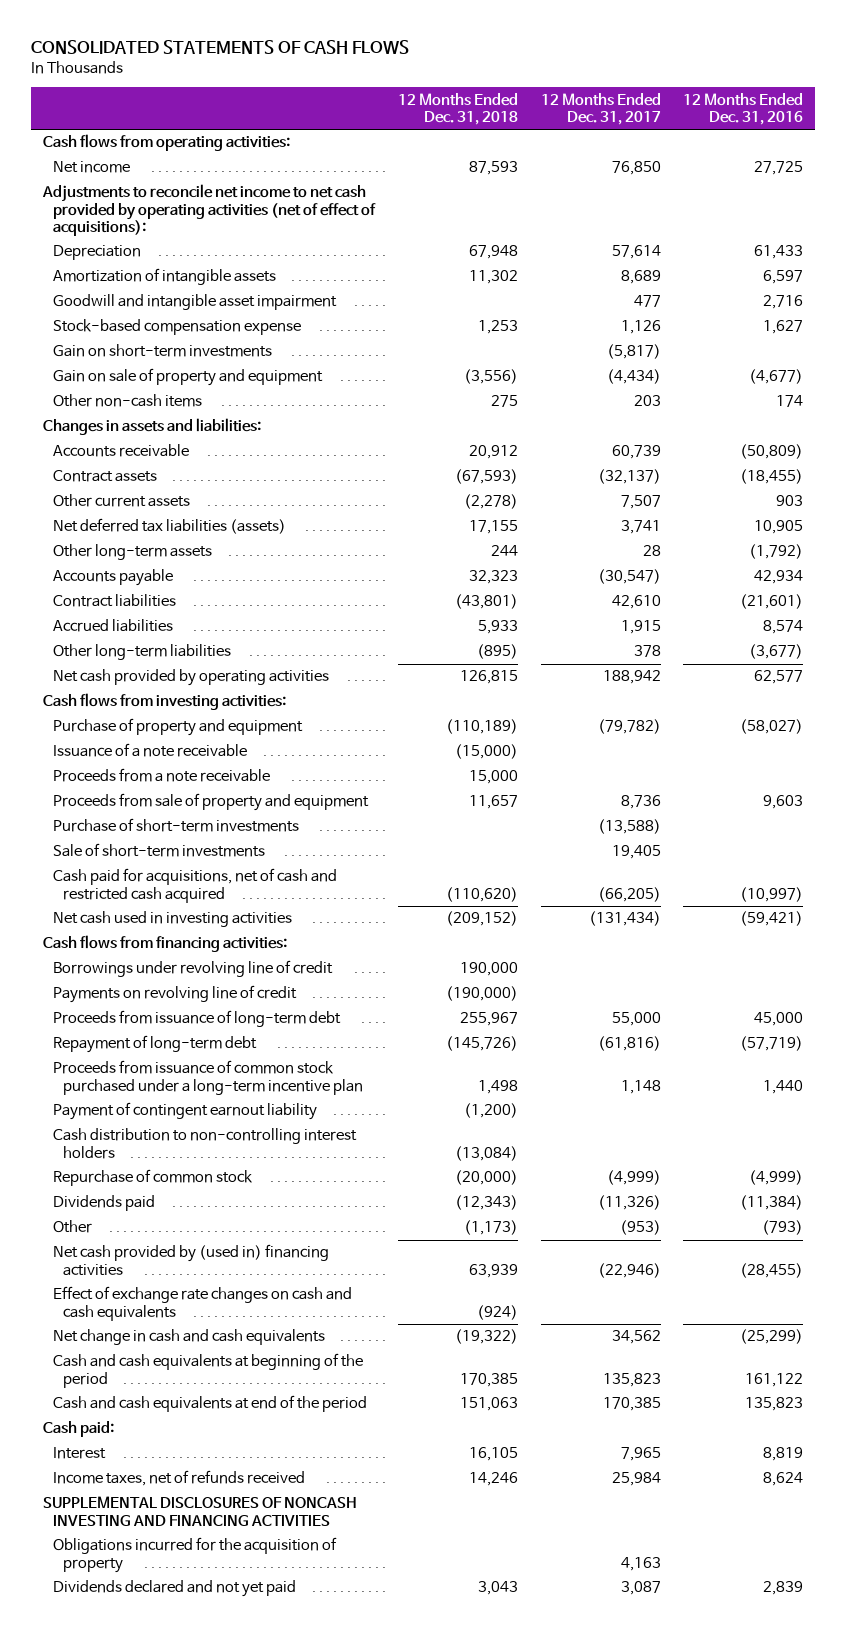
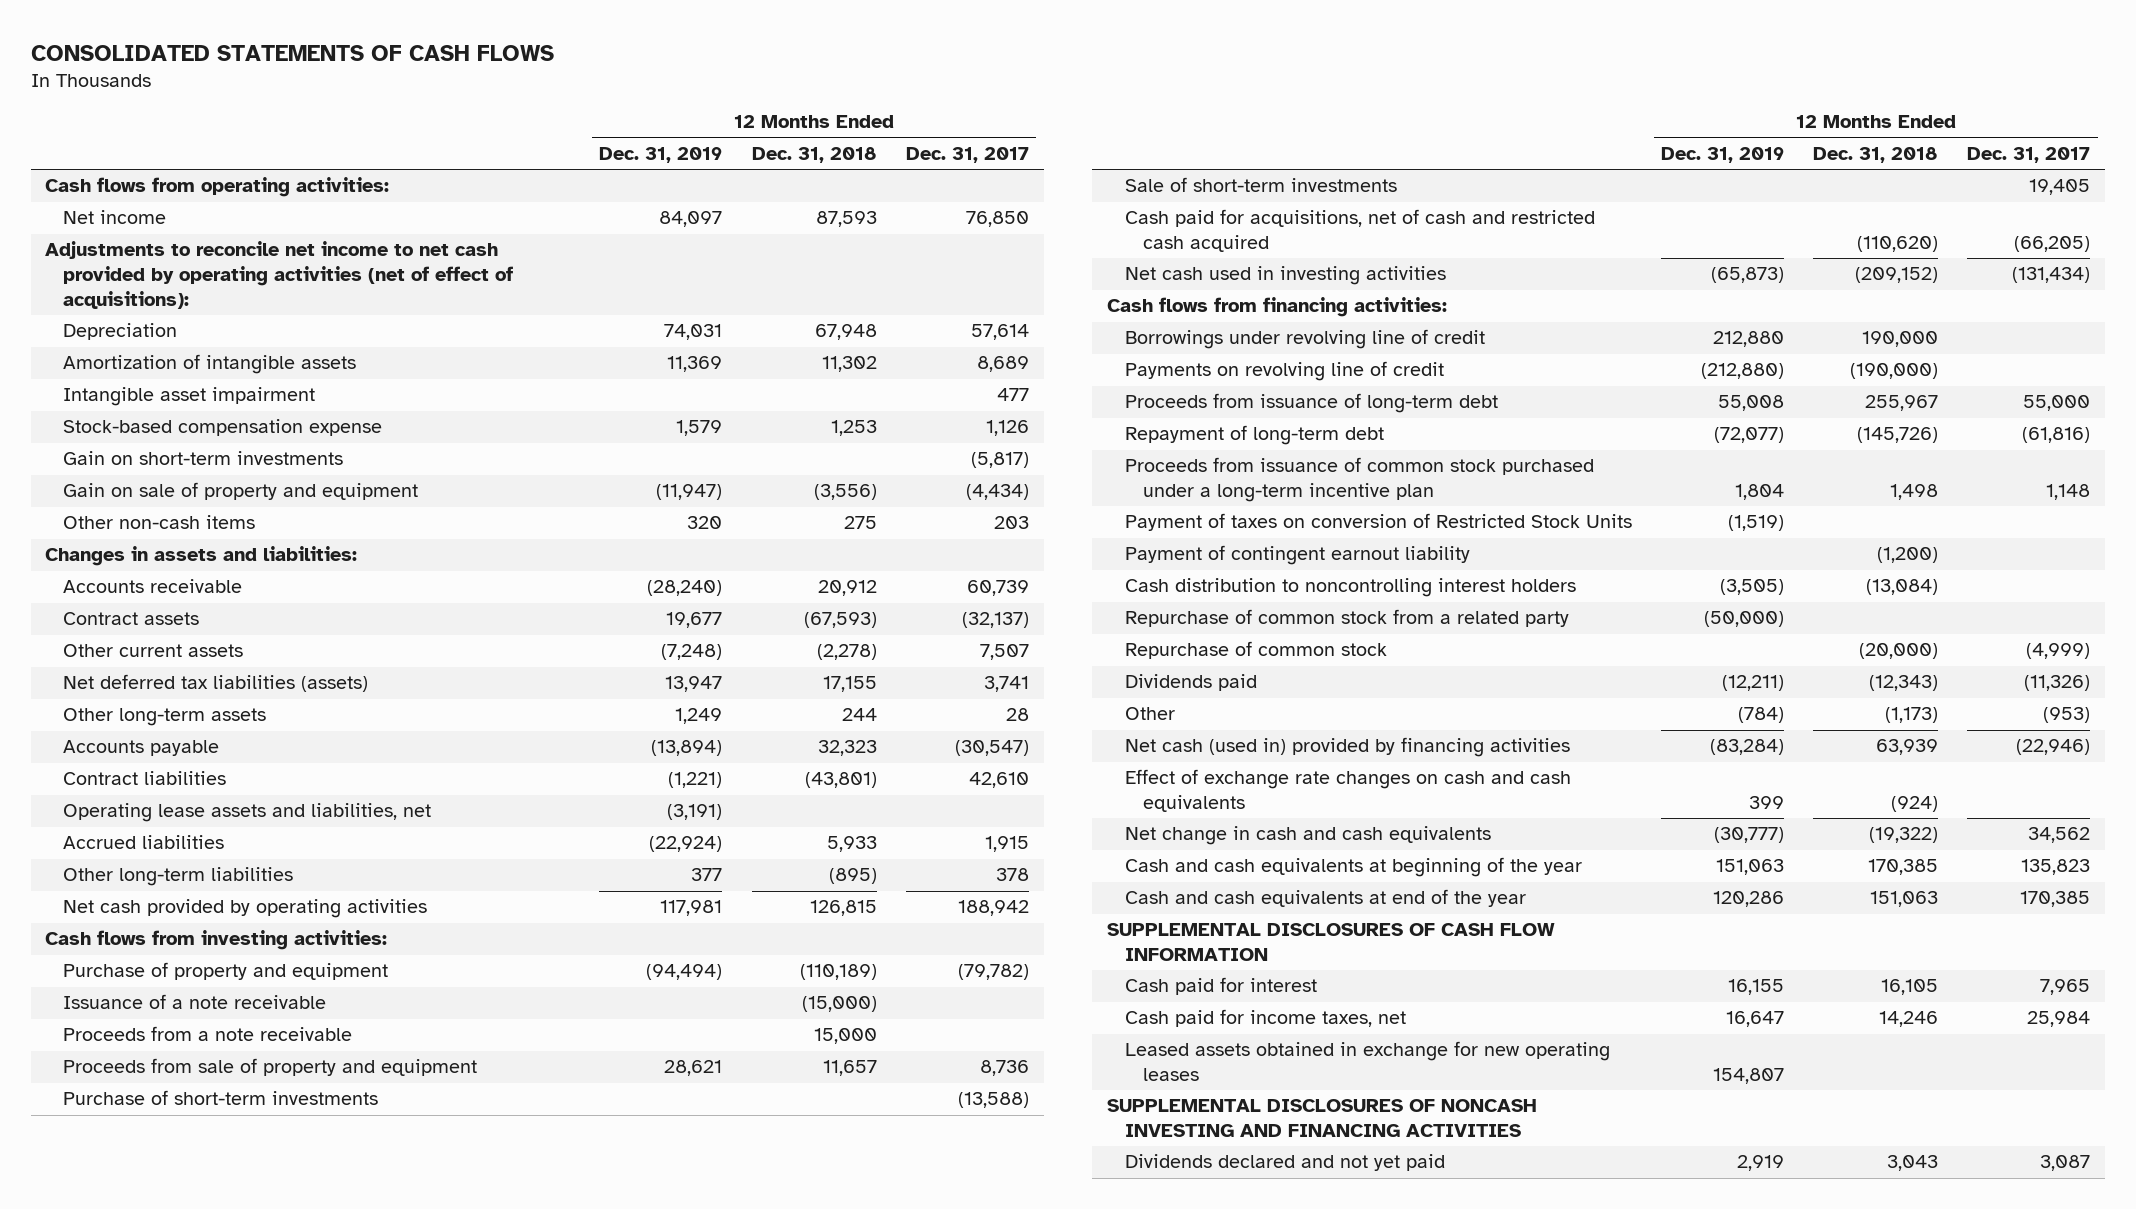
- | 12 Months Ended Dec. 31, 2018 | 12 Months Ended Dec. 31, 2017 | 12 Months Ended Dec. 31, 2016
+ | 12 Months Ended Dec. 31, 2019 | 12 Months Ended Dec. 31, 2018 | 12 Months Ended Dec. 31, 2017
- Goodwill and intangible asset impairment | | 477 | 2,716
+ Intangible asset impairment | | | 477
+ Operating lease assets and liabilities, net | (3,191) | |
+ Payment of taxes on conversion of Restricted Stock Units | (1,519) | |
- Cash distribution to non-controlling interest holders | (13,084) | |
+ Cash distribution to noncontrolling interest holders | (3,505) | (13,084) |
+ Repurchase of common stock from a related party | (50,000) | |
- Net cash provided by (used in) financing activities | 63,939 | (22,946) | (28,455)
+ Net cash (used in) provided by financing activities | (83,284) | 63,939 | (22,946)
- Cash and cash equivalents at beginning of the period | 170,385 | 135,823 | 161,122
- Cash and cash equivalents at end of the period | 151,063 | 170,385 | 135,823
- Cash paid:
- Interest | 16,105 | 7,965 | 8,819
- Income taxes, net of refunds received | 14,246 | 25,984 | 8,624
+ Cash and cash equivalents at beginning of the year | 151,063 | 170,385 | 135,823
+ Cash and cash equivalents at end of the year | 120,286 | 151,063 | 170,385
+ SUPPLEMENTAL DISCLOSURES OF CASH FLOW INFORMATION
+ Cash paid for interest | 16,155 | 16,105 | 7,965
+ Cash paid for income taxes, net | 16,647 | 14,246 | 25,984
+ Leased assets obtained in exchange for new operating leases | 154,807 | |
- Obligations incurred for the acquisition of property | | 4,163 |

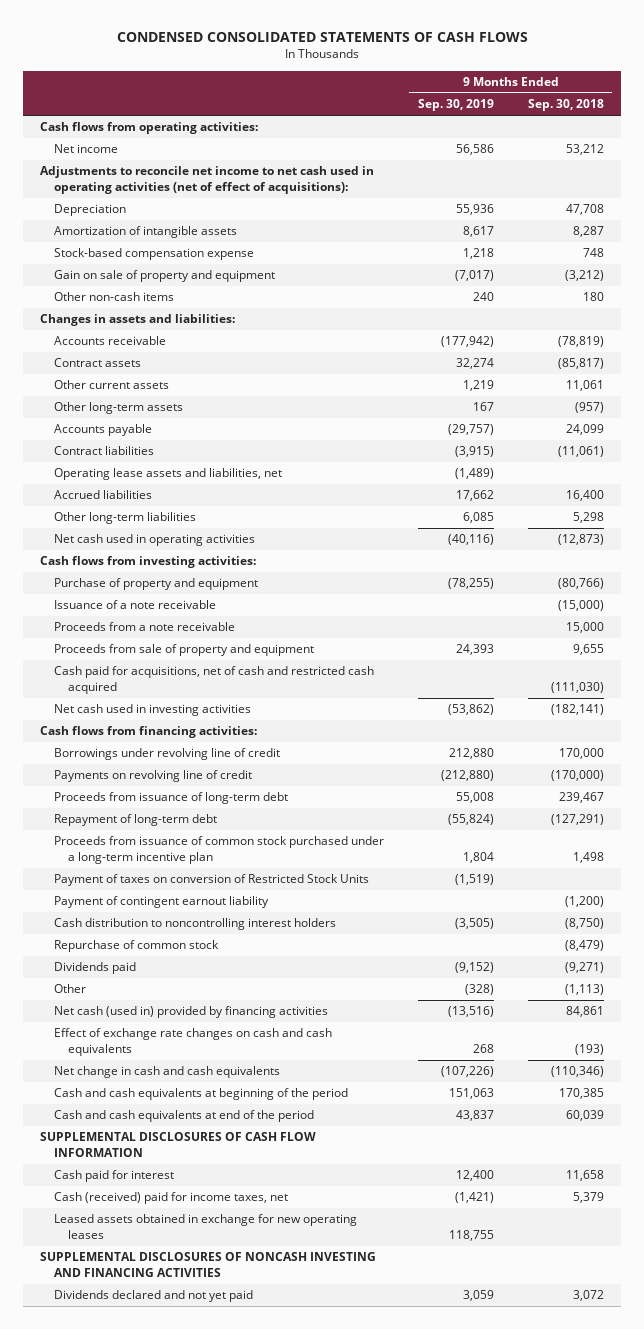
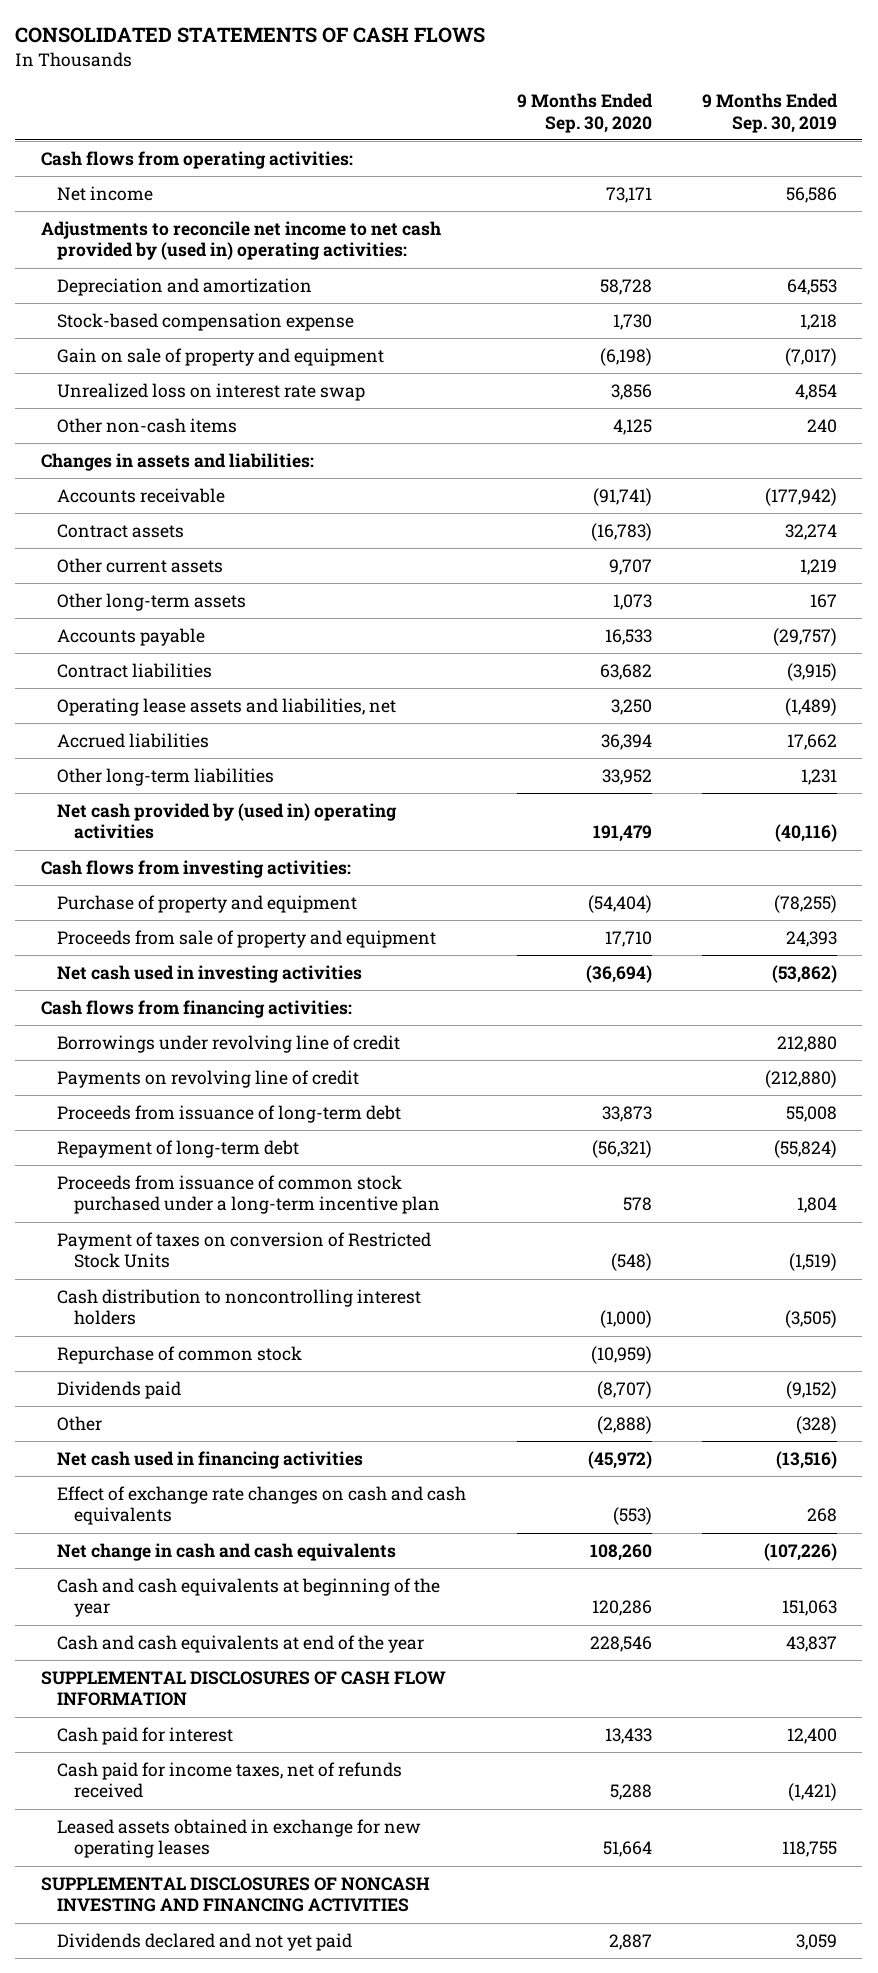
- CONDENSED CONSOLIDATED STATEMENTS OF CASH FLOWS
+ CONSOLIDATED STATEMENTS OF CASH FLOWS
- | 9 Months Ended Sep. 30, 2019 | 9 Months Ended Sep. 30, 2018
+ | 9 Months Ended Sep. 30, 2020 | 9 Months Ended Sep. 30, 2019
- Adjustments to reconcile net income to net cash used in operating activities (net of effect of acquisitions):
- Depreciation | 55,936 | 47,708
- Amortization of intangible assets | 8,617 | 8,287
+ Adjustments to reconcile net income to net cash provided by (used in) operating activities:
+ Depreciation and amortization | 58,728 | 64,553
+ Unrealized loss on interest rate swap | 3,856 | 4,854
- Other long-term liabilities | 6,085 | 5,298
- Net cash used in operating activities | (40,116) | (12,873)
+ Other long-term liabilities | 33,952 | 1,231
+ Net cash provided by (used in) operating activities | 191,479 | (40,116)
- Issuance of a note receivable | | (15,000)
- Proceeds from a note receivable | | 15,000
- Cash paid for acquisitions, net of cash and restricted cash acquired | | (111,030)
- Payment of contingent earnout liability | | (1,200)
- Net cash (used in) provided by financing activities | (13,516) | 84,861
+ Net cash used in financing activities | (45,972) | (13,516)
- Cash and cash equivalents at beginning of the period | 151,063 | 170,385
- Cash and cash equivalents at end of the period | 43,837 | 60,039
+ Cash and cash equivalents at beginning of the year | 120,286 | 151,063
+ Cash and cash equivalents at end of the year | 228,546 | 43,837
- Cash (received) paid for income taxes, net | (1,421) | 5,379
+ Cash paid for income taxes, net of refunds received | 5,288 | (1,421)

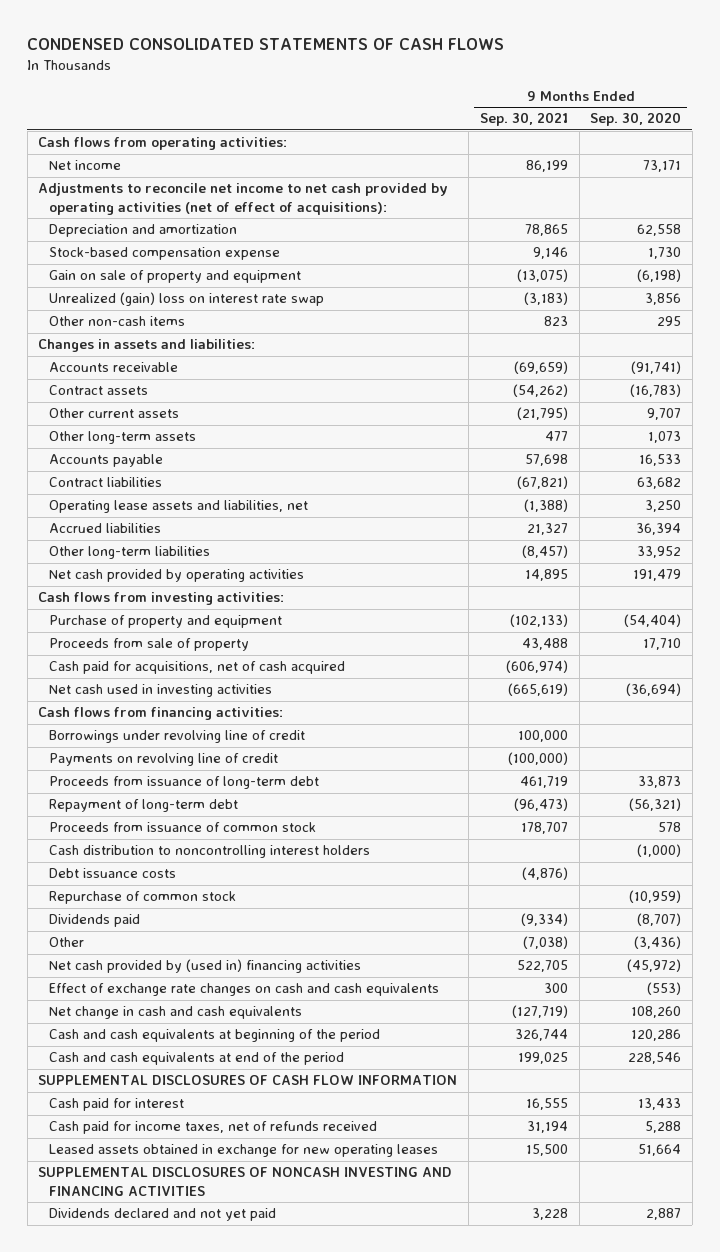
- CONSOLIDATED STATEMENTS OF CASH FLOWS
+ CONDENSED CONSOLIDATED STATEMENTS OF CASH FLOWS
- | 9 Months Ended Sep. 30, 2020 | 9 Months Ended Sep. 30, 2019
+ | 9 Months Ended Sep. 30, 2021 | 9 Months Ended Sep. 30, 2020
- Adjustments to reconcile net income to net cash provided by (used in) operating activities:
- Depreciation and amortization | 58,728 | 64,553
+ Adjustments to reconcile net income to net cash provided by operating activities (net of effect of acquisitions):
+ Depreciation and amortization | 78,865 | 62,558
- Unrealized loss on interest rate swap | 3,856 | 4,854
- Other non-cash items | 4,125 | 240
+ Unrealized (gain) loss on interest rate swap | (3,183) | 3,856
+ Other non-cash items | 823 | 295
- Net cash provided by (used in) operating activities | 191,479 | (40,116)
+ Net cash provided by operating activities | 14,895 | 191,479
- Proceeds from sale of property and equipment | 17,710 | 24,393
+ Proceeds from sale of property | 43,488 | 17,710
+ Cash paid for acquisitions, net of cash acquired | (606,974) |
- Proceeds from issuance of common stock purchased under a long-term incentive plan | 578 | 1,804
- Payment of taxes on conversion of Restricted Stock Units | (548) | (1,519)
+ Proceeds from issuance of common stock | 178,707 | 578
+ Debt issuance costs | (4,876) |
- Other | (2,888) | (328)
- Net cash used in financing activities | (45,972) | (13,516)
+ Other | (7,038) | (3,436)
+ Net cash provided by (used in) financing activities | 522,705 | (45,972)
- Cash and cash equivalents at beginning of the year | 120,286 | 151,063
- Cash and cash equivalents at end of the year | 228,546 | 43,837
+ Cash and cash equivalents at beginning of the period | 326,744 | 120,286
+ Cash and cash equivalents at end of the period | 199,025 | 228,546

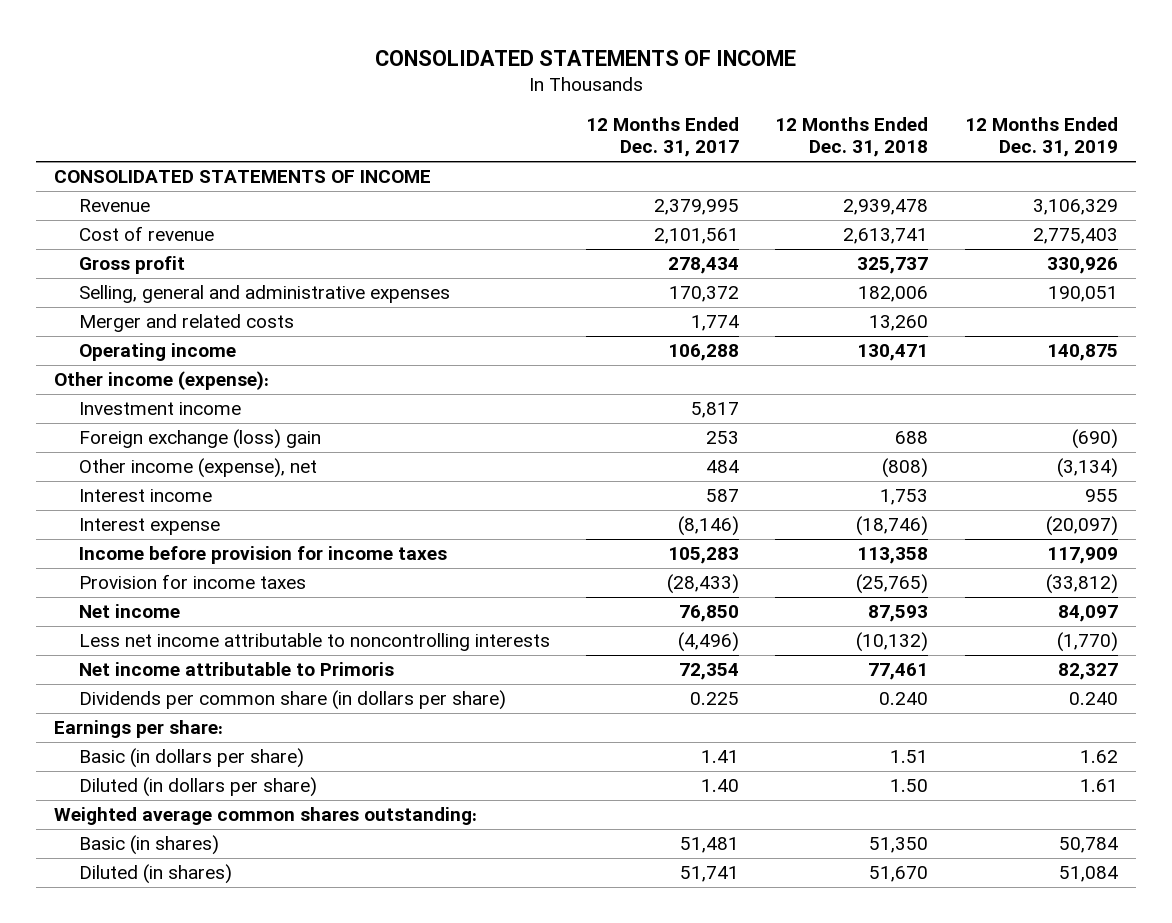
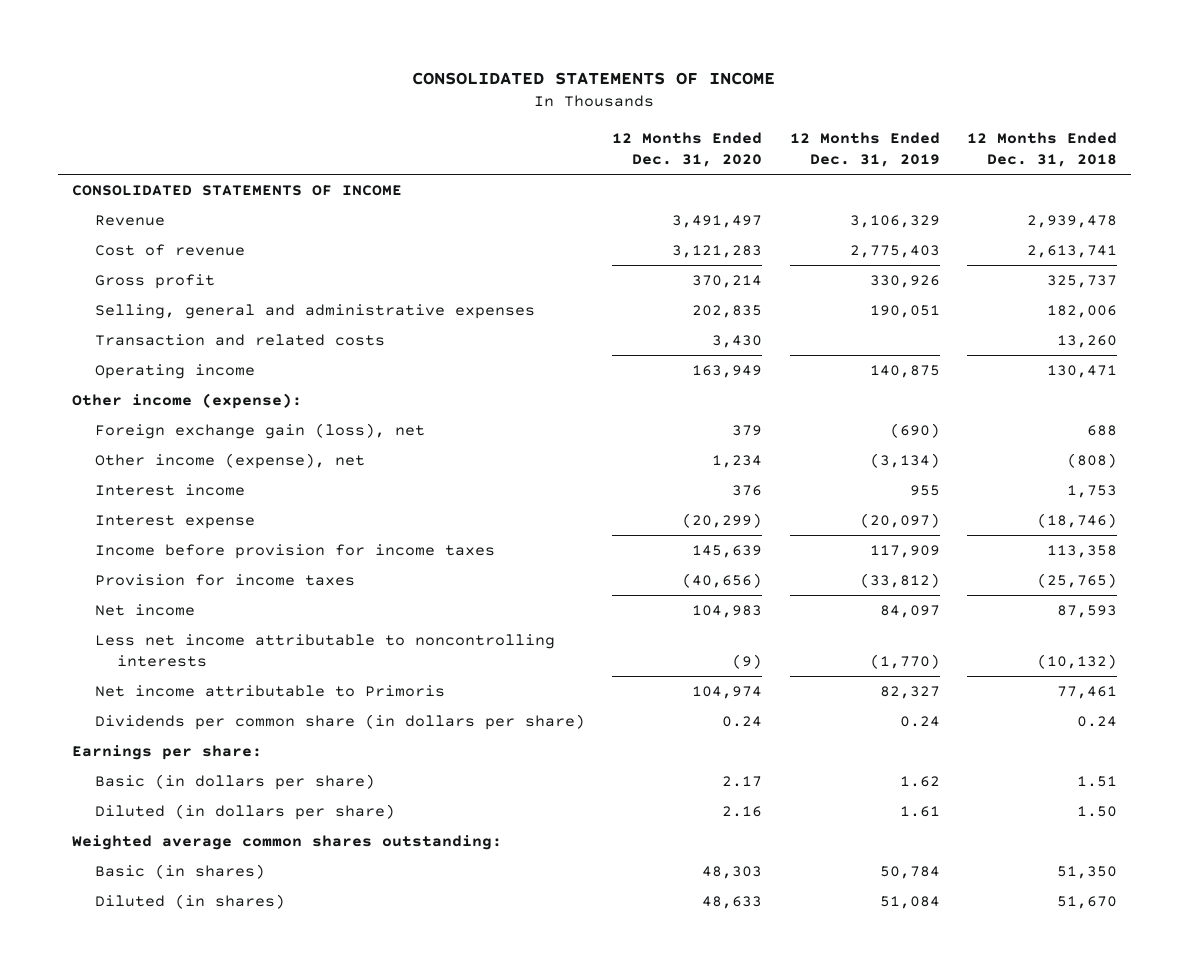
- | 12 Months Ended Dec. 31, 2017 | 12 Months Ended Dec. 31, 2018 | 12 Months Ended Dec. 31, 2019
+ | 12 Months Ended Dec. 31, 2020 | 12 Months Ended Dec. 31, 2019 | 12 Months Ended Dec. 31, 2018
- Merger and related costs | 1,774 | 13,260 |
+ Transaction and related costs | 3,430 | | 13,260
- Investment income | 5,817 | |
- Foreign exchange (loss) gain | 253 | 688 | (690)
+ Foreign exchange gain (loss), net | 379 | (690) | 688
- Dividends per common share (in dollars per share) | 0.225 | 0.240 | 0.240
+ Dividends per common share (in dollars per share) | 0.24 | 0.24 | 0.24

